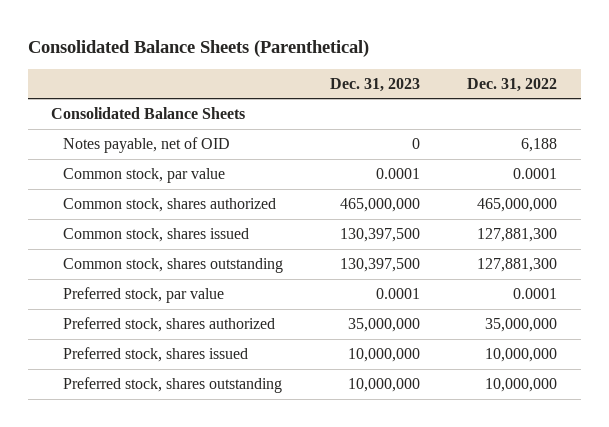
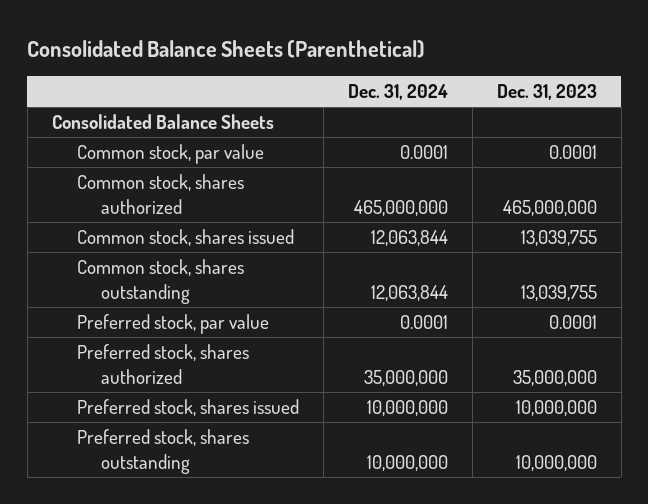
- | Dec. 31, 2023 | Dec. 31, 2022
+ | Dec. 31, 2024 | Dec. 31, 2023
- Notes payable, net of OID | 0 | 6,188
- Common stock, shares issued | 130,397,500 | 127,881,300
- Common stock, shares outstanding | 130,397,500 | 127,881,300
+ Common stock, shares issued | 12,063,844 | 13,039,755
+ Common stock, shares outstanding | 12,063,844 | 13,039,755

